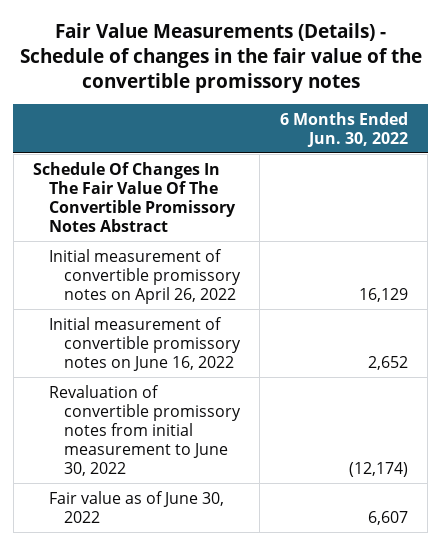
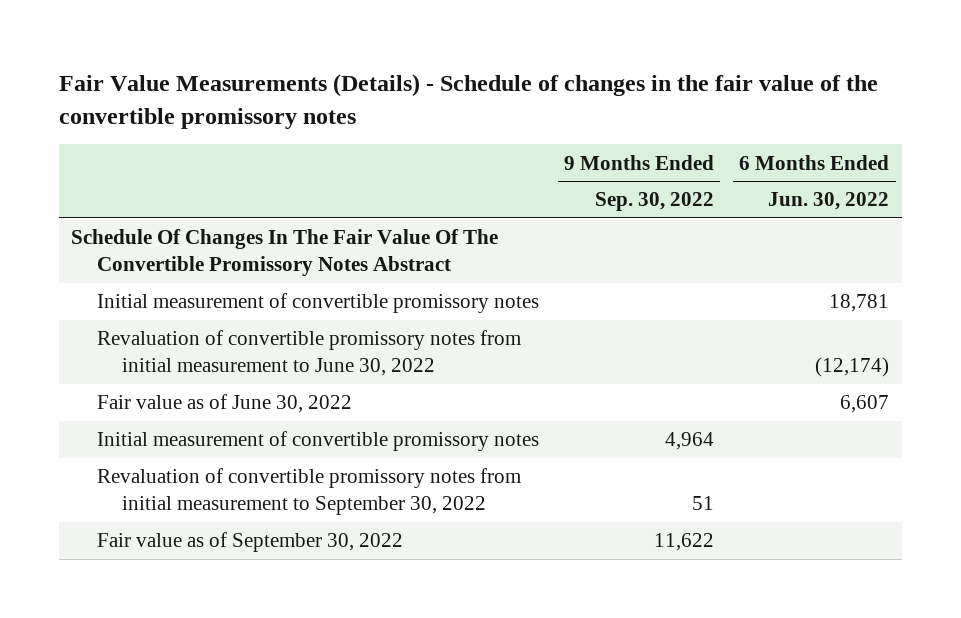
- | 6 Months Ended Jun. 30, 2022
+ | 9 Months Ended Sep. 30, 2022 | 6 Months Ended Jun. 30, 2022
- Initial measurement of convertible promissory notes on April 26, 2022 | 16,129
- Initial measurement of convertible promissory notes on June 16, 2022 | 2,652
+ Initial measurement of convertible promissory notes | | 18,781
+ Initial measurement of convertible promissory notes | 4,964 |
+ Revaluation of convertible promissory notes from initial measurement to September 30, 2022 | 51 |
+ Fair value as of September 30, 2022 | 11,622 |

